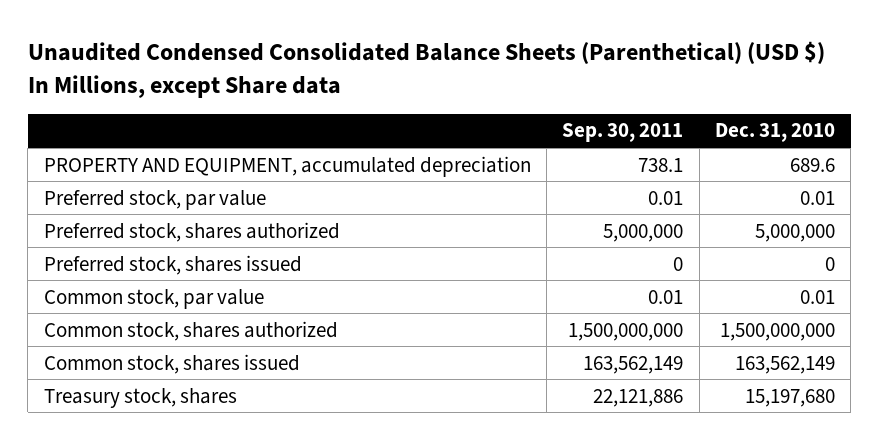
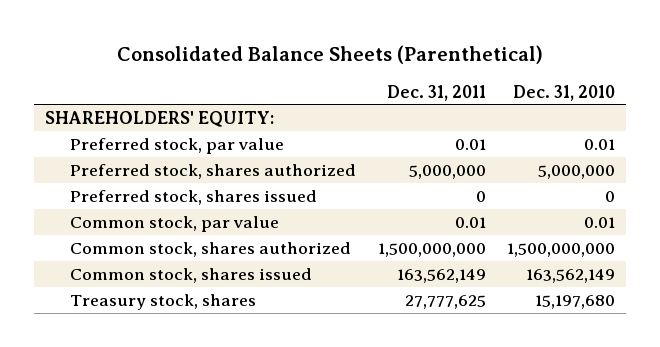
- Unaudited Condensed Consolidated Balance Sheets (Parenthetical) (USD $) In Millions, except Share data
+ Consolidated Balance Sheets (Parenthetical)
- | Sep. 30, 2011 | Dec. 31, 2010
+ | Dec. 31, 2011 | Dec. 31, 2010
- PROPERTY AND EQUIPMENT, accumulated depreciation | 738.1 | 689.6
+ SHAREHOLDERS' EQUITY:

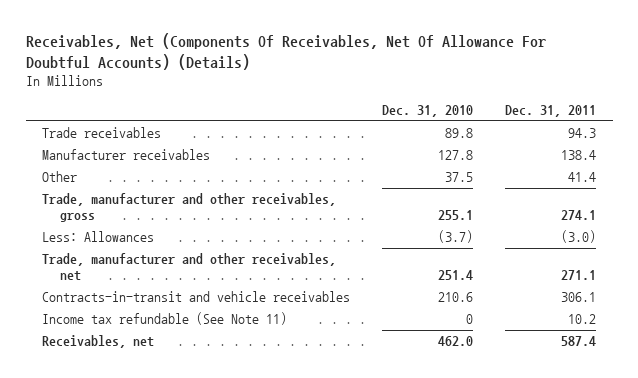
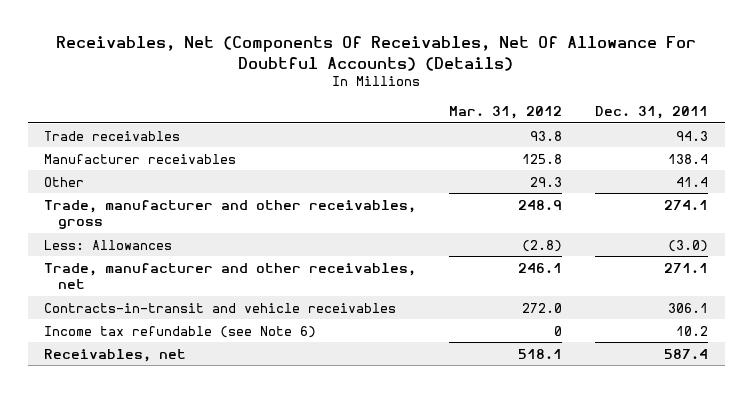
- | Dec. 31, 2010 | Dec. 31, 2011
+ | Mar. 31, 2012 | Dec. 31, 2011
- Income tax refundable (See Note 11) | 0 | 10.2
+ Income tax refundable (see Note 6) | 0 | 10.2

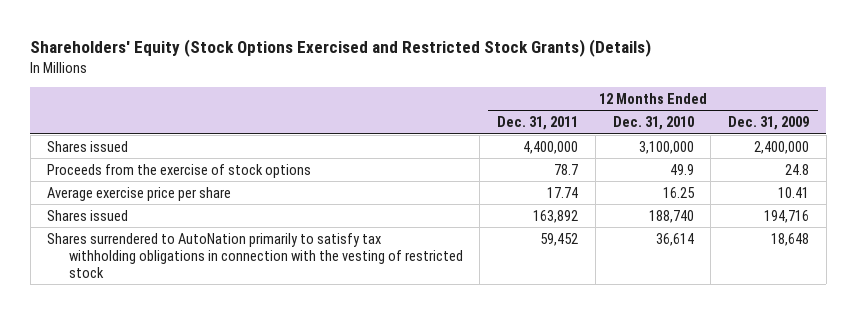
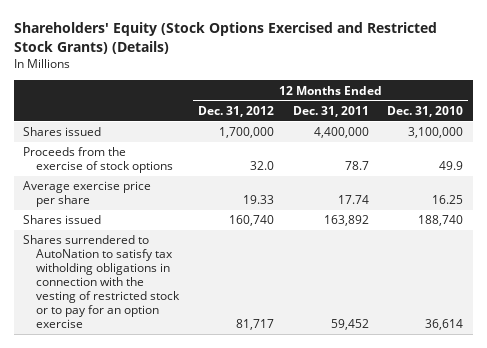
- | 12 Months Ended Dec. 31, 2011 | 12 Months Ended Dec. 31, 2010 | 12 Months Ended Dec. 31, 2009
+ | 12 Months Ended Dec. 31, 2012 | 12 Months Ended Dec. 31, 2011 | 12 Months Ended Dec. 31, 2010
- Shares surrendered to AutoNation primarily to satisfy tax withholding obligations in connection with the vesting of restricted stock | 59,452 | 36,614 | 18,648
+ Shares surrendered to AutoNation to satisfy tax witholding obligations in connection with the vesting of restricted stock or to pay for an option exercise | 81,717 | 59,452 | 36,614

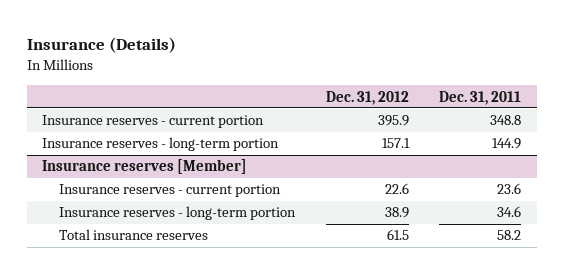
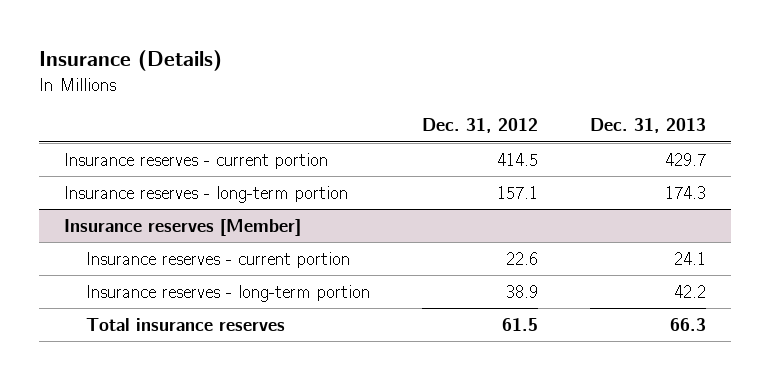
- | Dec. 31, 2012 | Dec. 31, 2011
+ | Dec. 31, 2012 | Dec. 31, 2013
- Insurance reserves - current portion | 395.9 | 348.8
+ Insurance reserves - current portion | 414.5 | 429.7

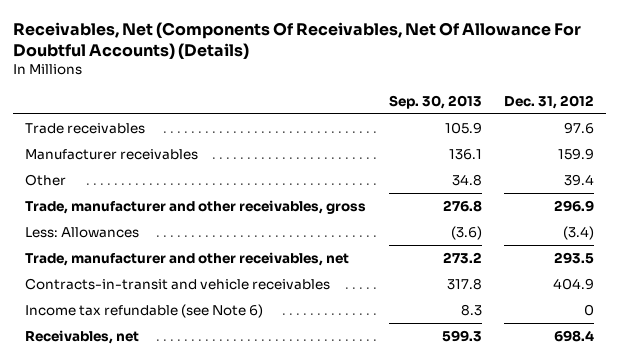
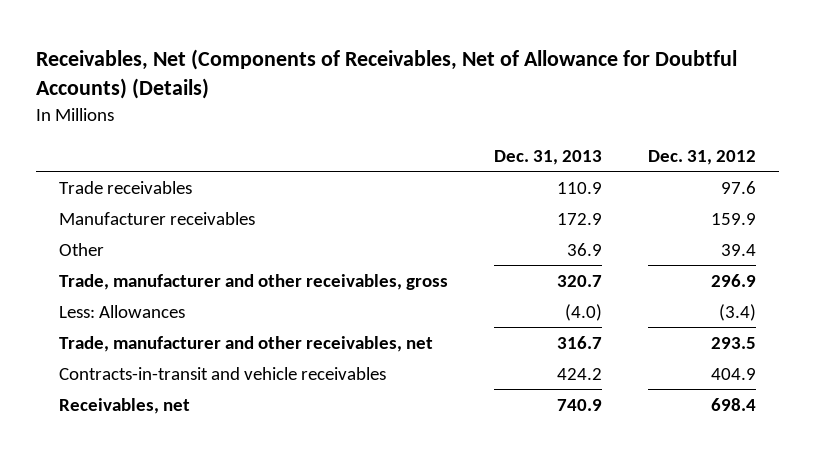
- Receivables, Net (Components Of Receivables, Net Of Allowance For Doubtful Accounts) (Details)
+ Receivables, Net (Components of Receivables, Net of Allowance for Doubtful Accounts) (Details)
- | Sep. 30, 2013 | Dec. 31, 2012
+ | Dec. 31, 2013 | Dec. 31, 2012
- Income tax refundable (see Note 6) | 8.3 | 0

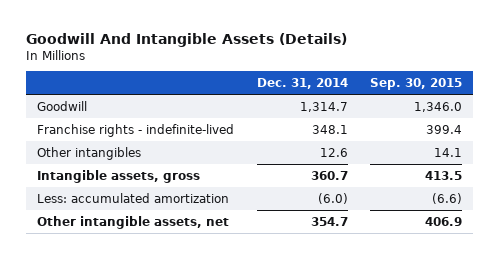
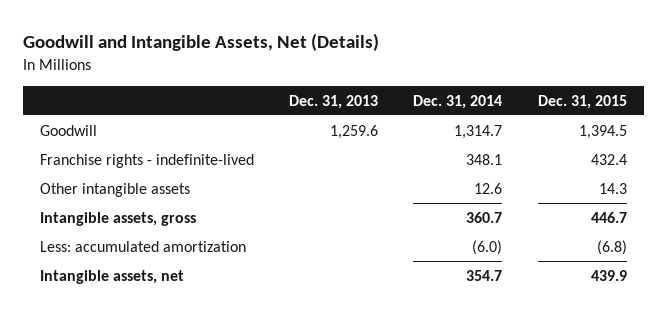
- Goodwill And Intangible Assets (Details)
+ Goodwill and Intangible Assets, Net (Details)
- | Dec. 31, 2014 | Sep. 30, 2015
+ | Dec. 31, 2013 | Dec. 31, 2014 | Dec. 31, 2015
- Other intangibles | 12.6 | 14.1
+ Other intangible assets | | 12.6 | 14.3
- Other intangible assets, net | 354.7 | 406.9
+ Intangible assets, net | | 354.7 | 439.9

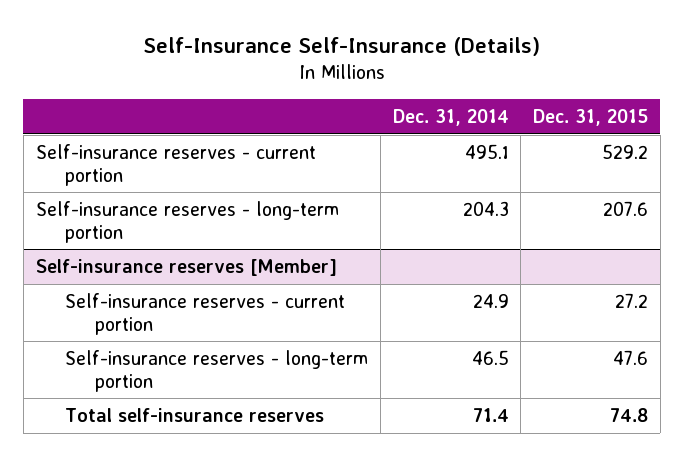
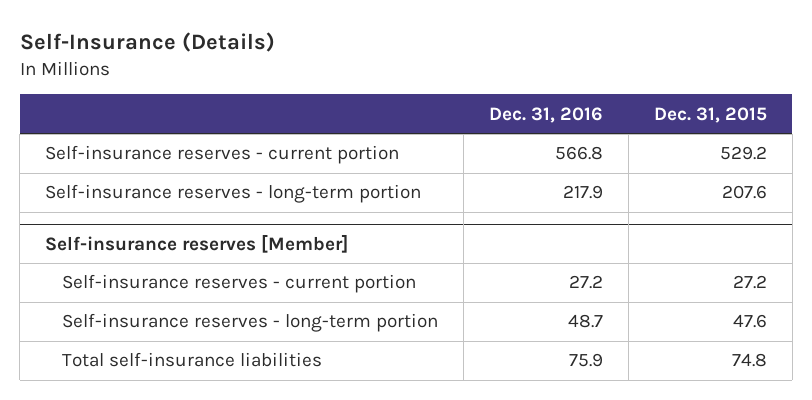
- Self-Insurance Self-Insurance (Details)
+ Self-Insurance (Details)
- | Dec. 31, 2014 | Dec. 31, 2015
+ | Dec. 31, 2016 | Dec. 31, 2015
@ Self-insurance reserves [Member]
- Total self-insurance reserves | 71.4 | 74.8
+ Total self-insurance liabilities | 75.9 | 74.8

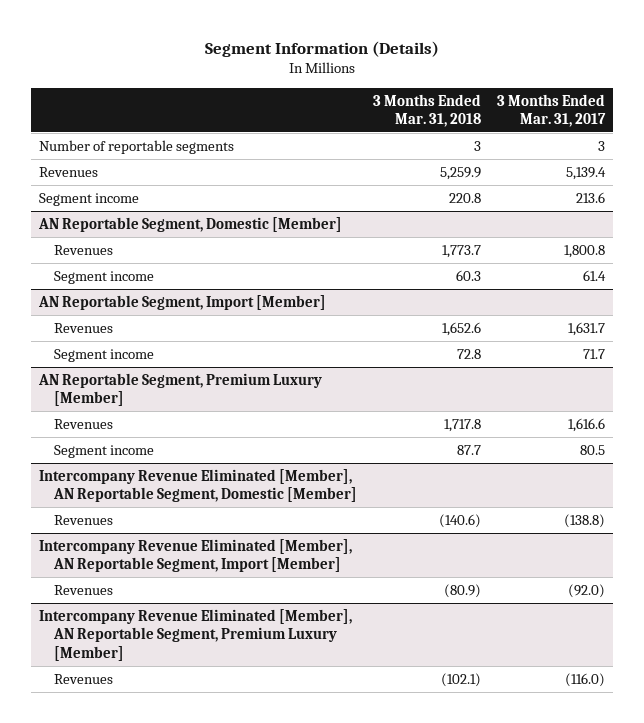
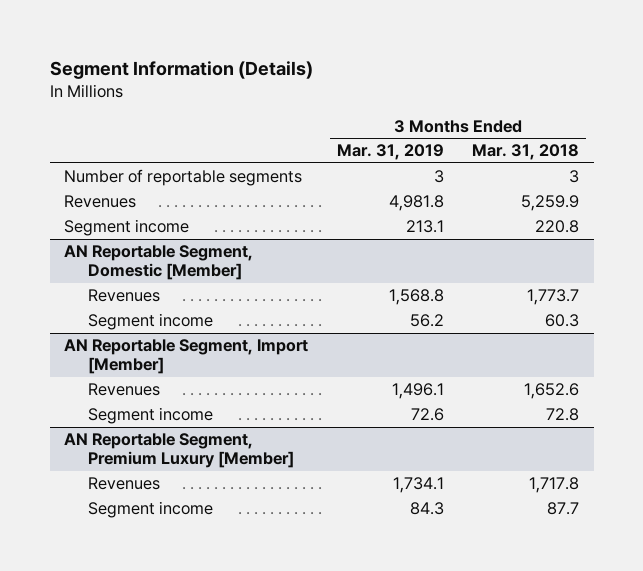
- | 3 Months Ended Mar. 31, 2018 | 3 Months Ended Mar. 31, 2017
+ | 3 Months Ended Mar. 31, 2019 | 3 Months Ended Mar. 31, 2018
- Intercompany Revenue Eliminated [Member], AN Reportable Segment, Domestic [Member]
- Revenues | (140.6) | (138.8)
- Intercompany Revenue Eliminated [Member], AN Reportable Segment, Import [Member]
- Revenues | (80.9) | (92.0)
- Intercompany Revenue Eliminated [Member], AN Reportable Segment, Premium Luxury [Member]
- Revenues | (102.1) | (116.0)

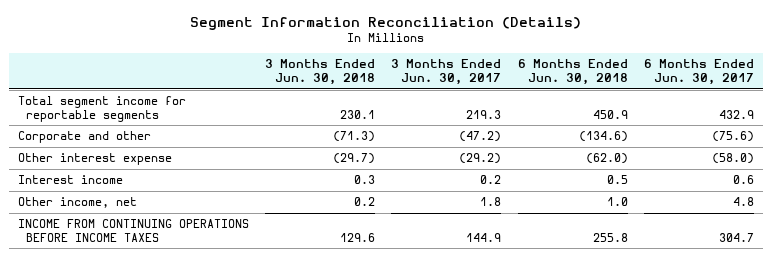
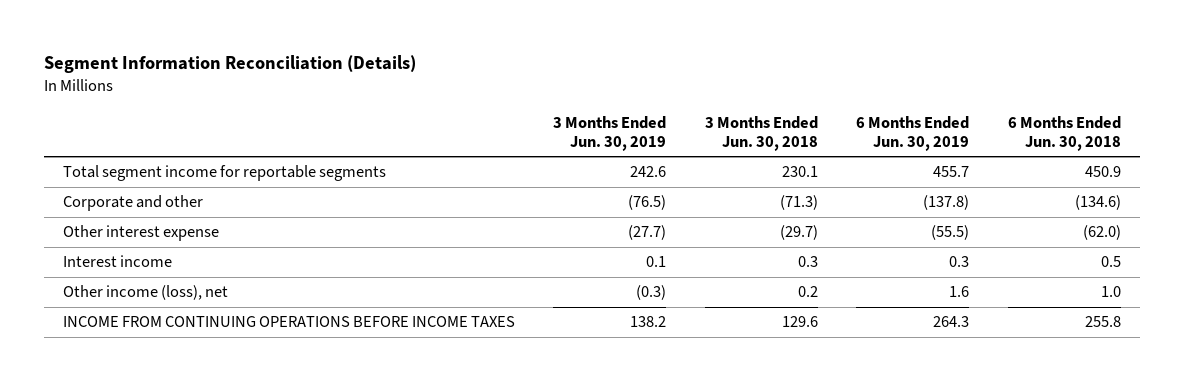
- | 3 Months Ended Jun. 30, 2018 | 3 Months Ended Jun. 30, 2017 | 6 Months Ended Jun. 30, 2018 | 6 Months Ended Jun. 30, 2017
+ | 3 Months Ended Jun. 30, 2019 | 3 Months Ended Jun. 30, 2018 | 6 Months Ended Jun. 30, 2019 | 6 Months Ended Jun. 30, 2018
- Other income, net | 0.2 | 1.8 | 1.0 | 4.8
+ Other income (loss), net | (0.3) | 0.2 | 1.6 | 1.0

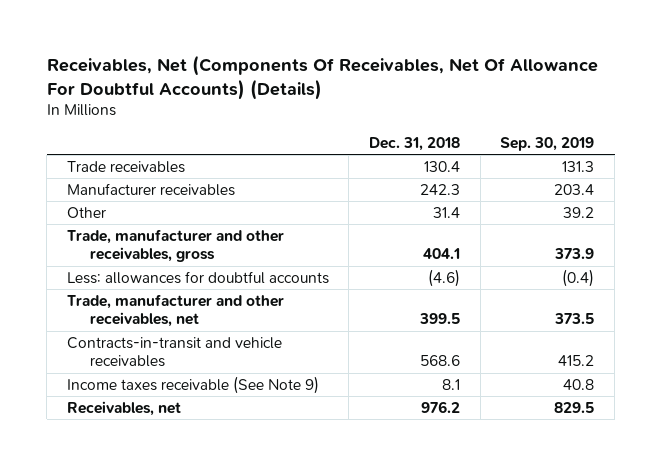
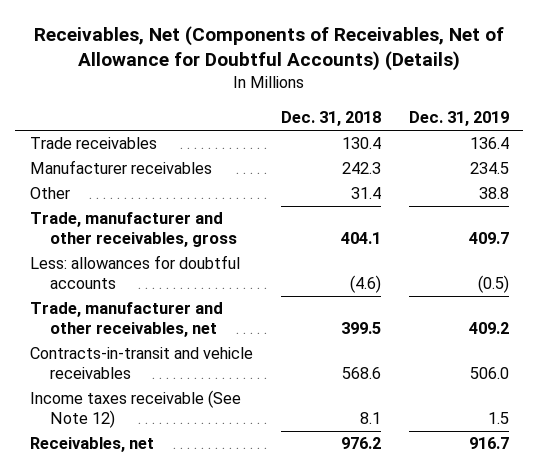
- Receivables, Net (Components Of Receivables, Net Of Allowance For Doubtful Accounts) (Details)
+ Receivables, Net (Components of Receivables, Net of Allowance for Doubtful Accounts) (Details)
- | Dec. 31, 2018 | Sep. 30, 2019
+ | Dec. 31, 2018 | Dec. 31, 2019
- Income taxes receivable (See Note 9) | 8.1 | 40.8
+ Income taxes receivable (See Note 12) | 8.1 | 1.5

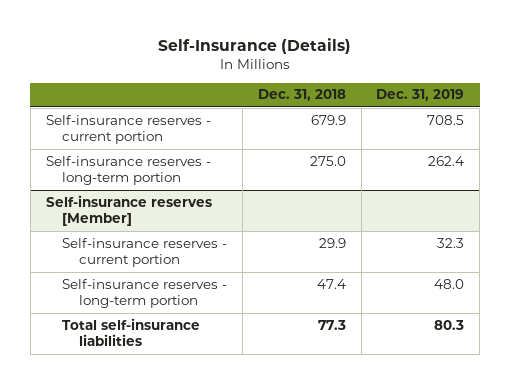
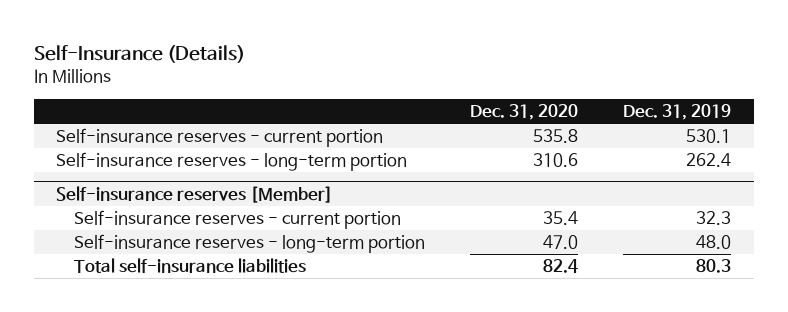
- | Dec. 31, 2018 | Dec. 31, 2019
+ | Dec. 31, 2020 | Dec. 31, 2019
- Self-insurance reserves - current portion | 679.9 | 708.5
+ Self-insurance reserves - current portion | 535.8 | 530.1

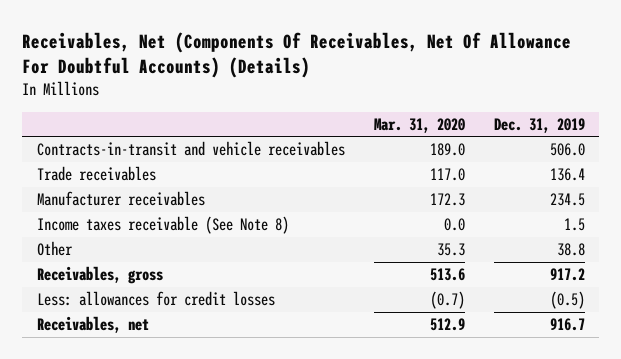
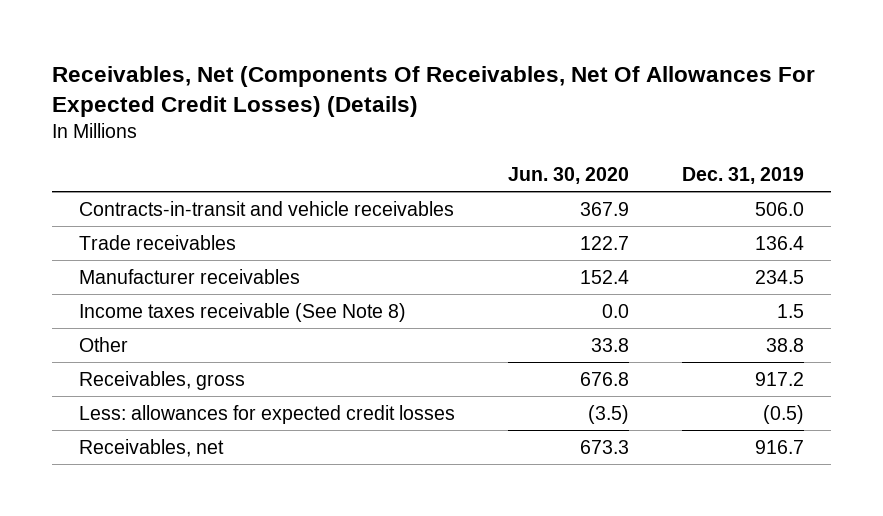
- Receivables, Net (Components Of Receivables, Net Of Allowance For Doubtful Accounts) (Details)
+ Receivables, Net (Components Of Receivables, Net Of Allowances For Expected Credit Losses) (Details)
- | Mar. 31, 2020 | Dec. 31, 2019
+ | Jun. 30, 2020 | Dec. 31, 2019
- Less: allowances for credit losses | (0.7) | (0.5)
+ Less: allowances for expected credit losses | (3.5) | (0.5)

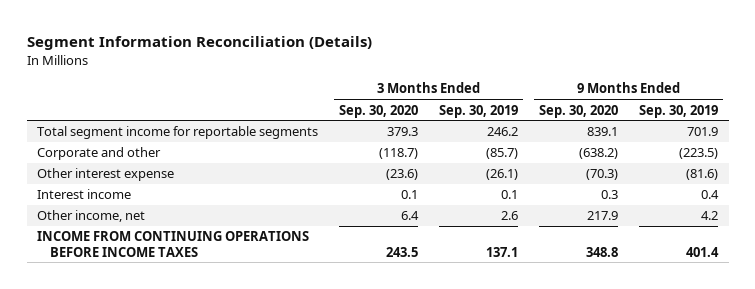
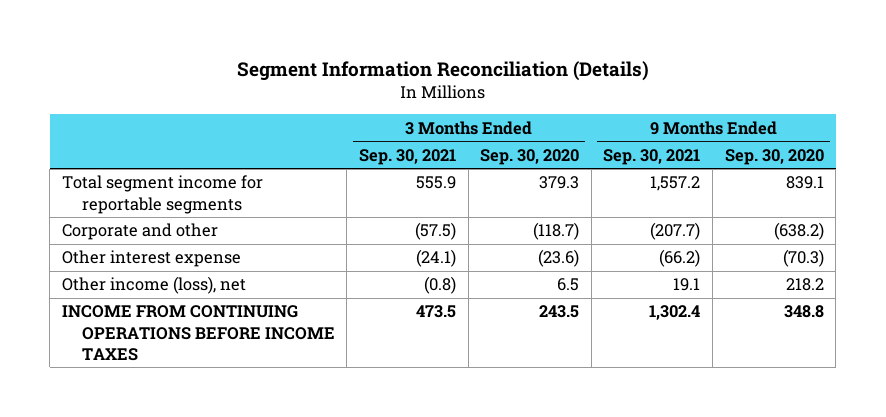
- | 3 Months Ended Sep. 30, 2020 | 3 Months Ended Sep. 30, 2019 | 9 Months Ended Sep. 30, 2020 | 9 Months Ended Sep. 30, 2019
+ | 3 Months Ended Sep. 30, 2021 | 3 Months Ended Sep. 30, 2020 | 9 Months Ended Sep. 30, 2021 | 9 Months Ended Sep. 30, 2020
- Interest income | 0.1 | 0.1 | 0.3 | 0.4
- Other income, net | 6.4 | 2.6 | 217.9 | 4.2
+ Other income (loss), net | (0.8) | 6.5 | 19.1 | 218.2

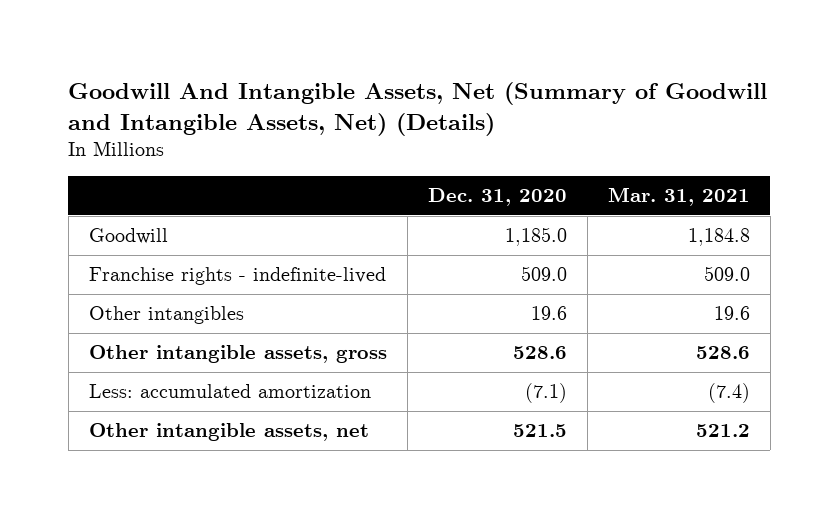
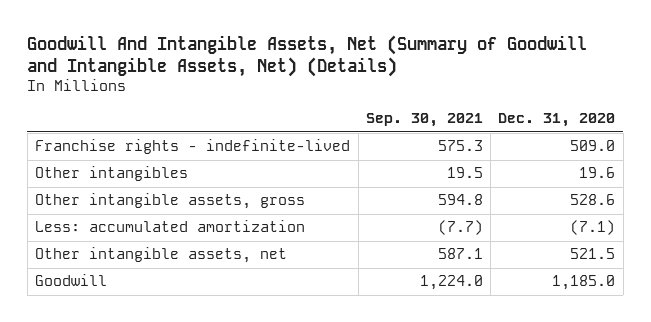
- | Dec. 31, 2020 | Mar. 31, 2021
+ | Sep. 30, 2021 | Dec. 31, 2020
moved down: Goodwill | 1,224.0 | 1,185.0

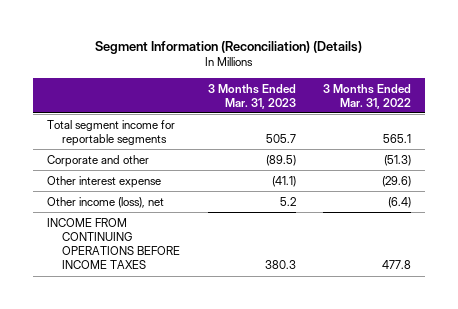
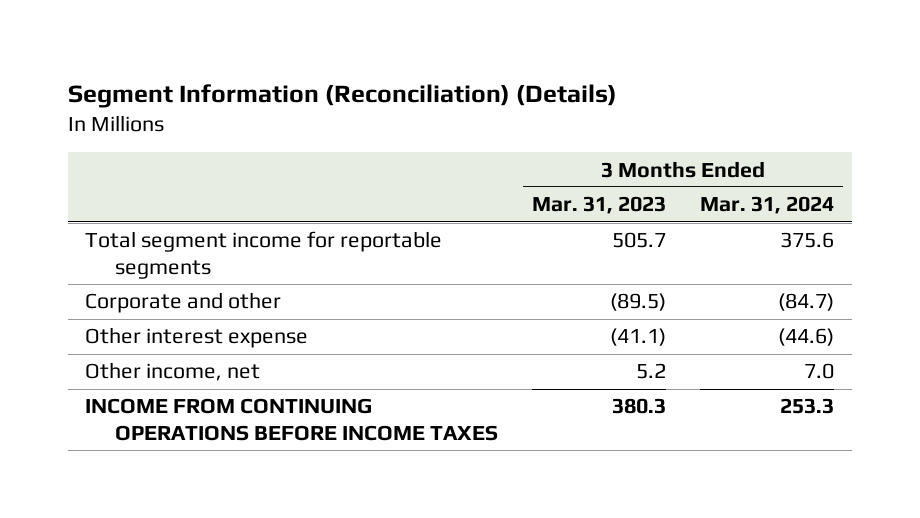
- | 3 Months Ended Mar. 31, 2023 | 3 Months Ended Mar. 31, 2022
+ | 3 Months Ended Mar. 31, 2023 | 3 Months Ended Mar. 31, 2024
- Other income (loss), net | 5.2 | (6.4)
+ Other income, net | 5.2 | 7.0

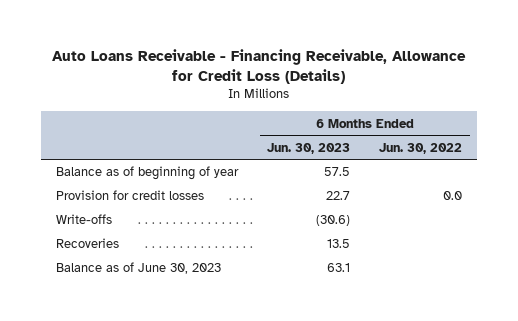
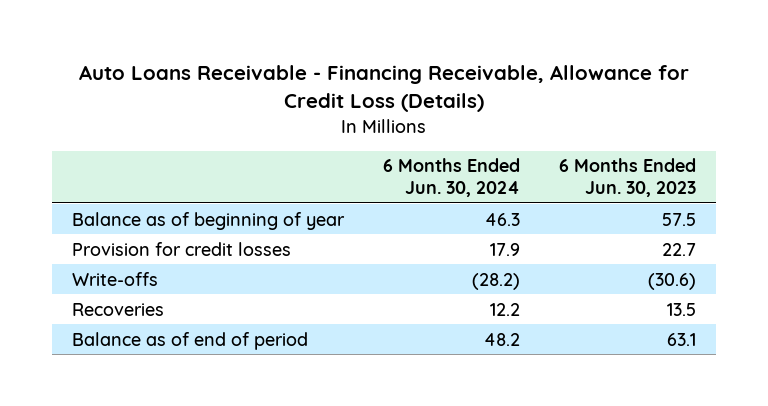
- | 6 Months Ended Jun. 30, 2023 | 6 Months Ended Jun. 30, 2022
+ | 6 Months Ended Jun. 30, 2024 | 6 Months Ended Jun. 30, 2023
- Balance as of June 30, 2023 | 63.1 |
+ Balance as of end of period | 48.2 | 63.1

